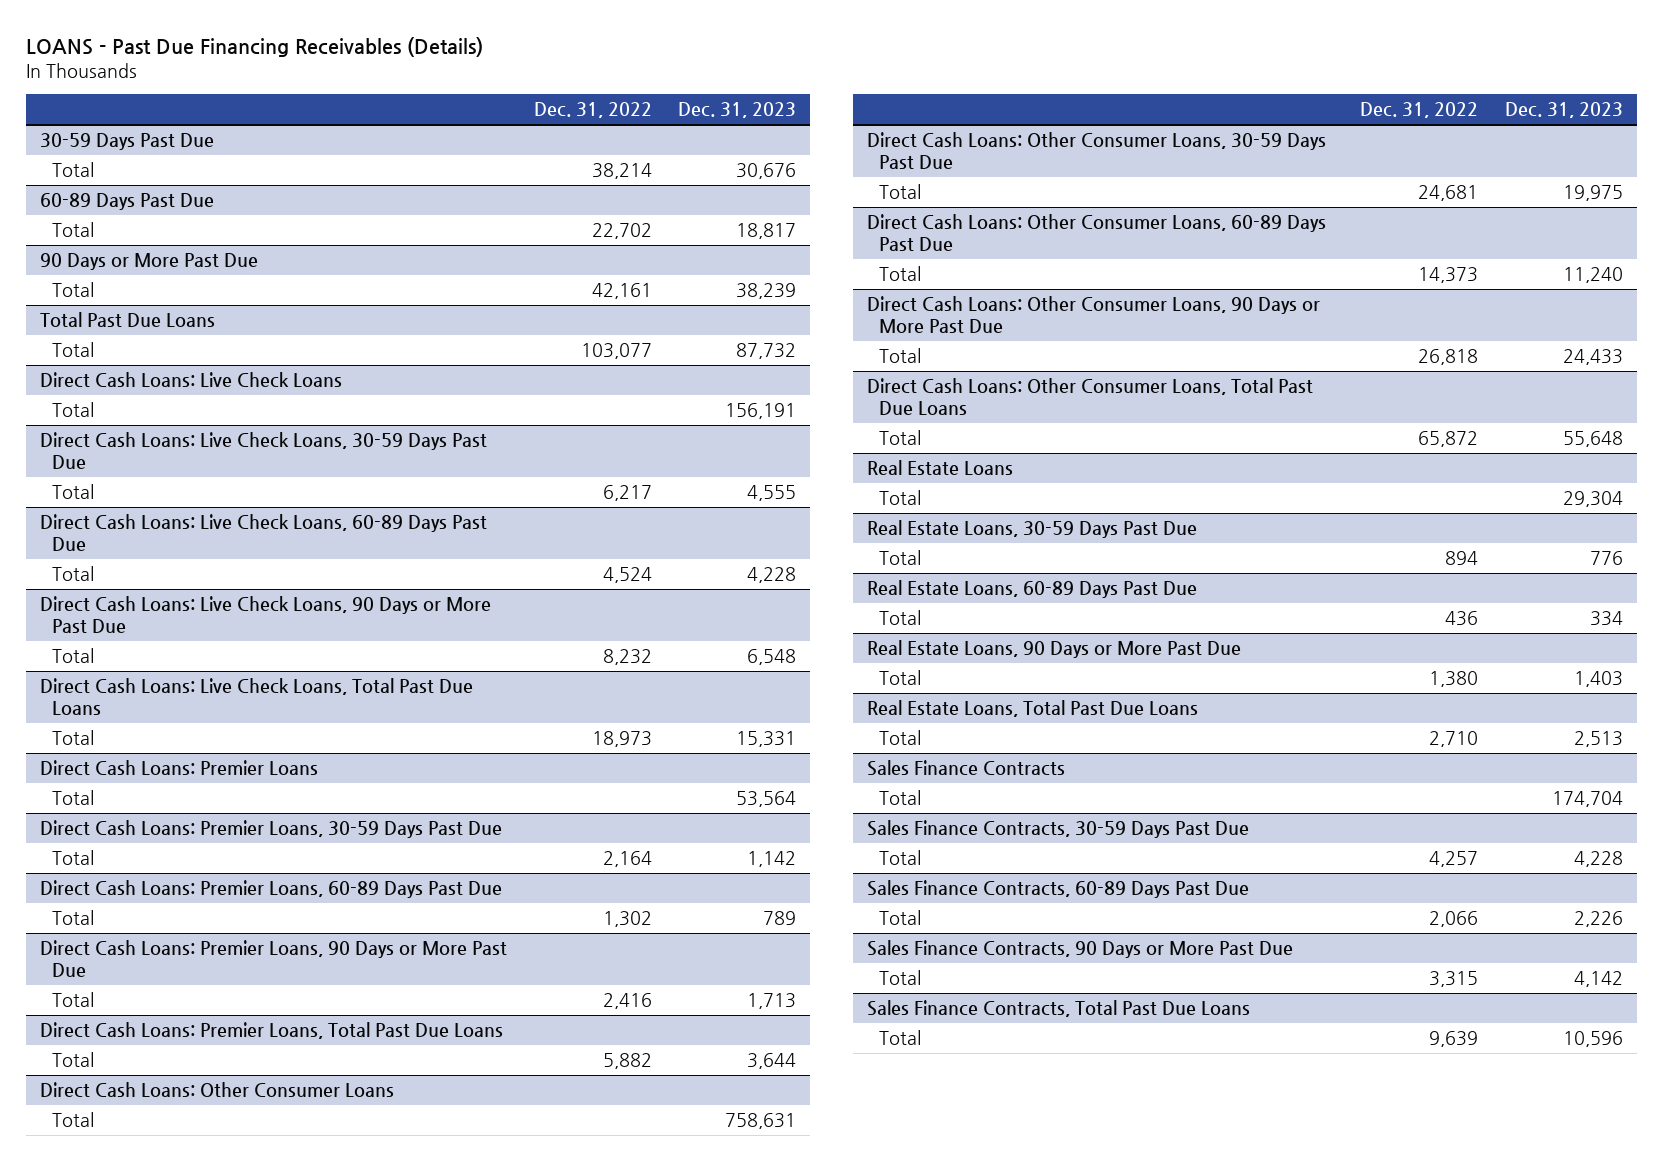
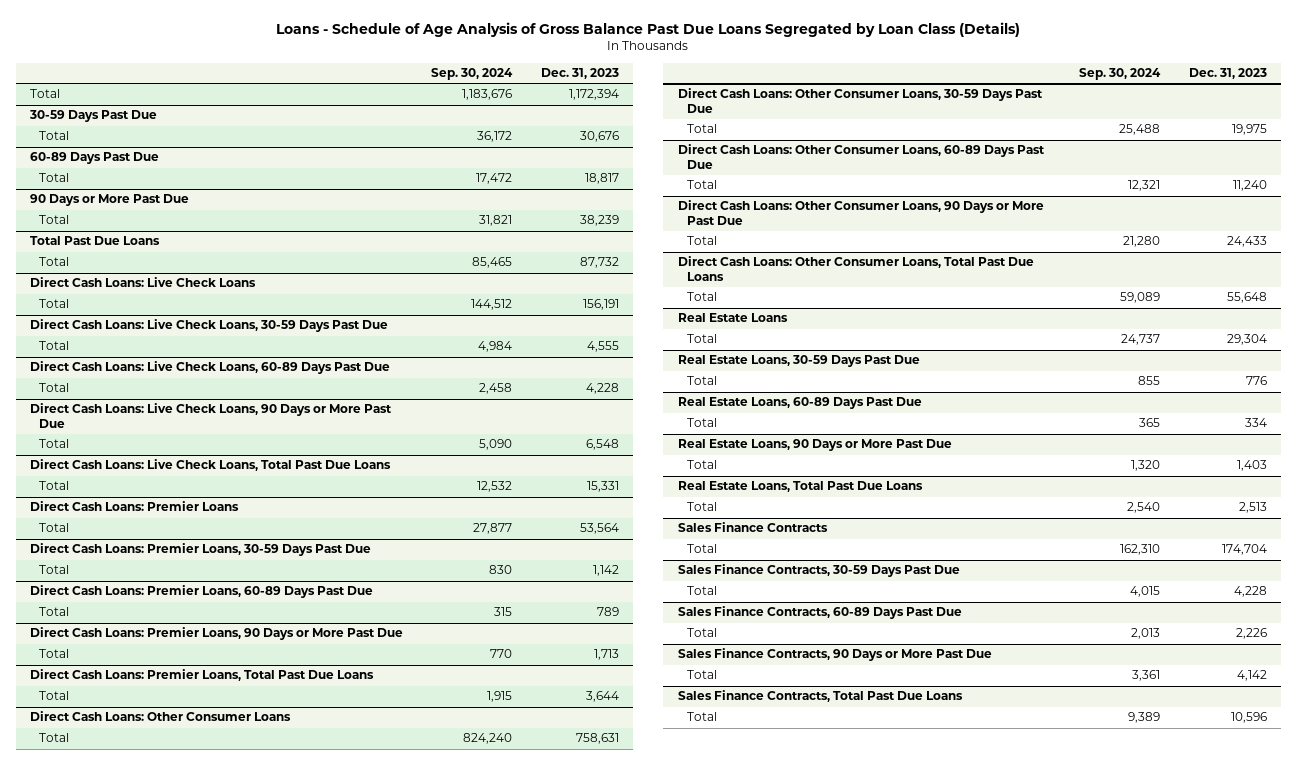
- LOANS - Past Due Financing Receivables (Details)
+ Loans - Schedule of Age Analysis of Gross Balance Past Due Loans Segregated by Loan Class (Details)
- | Dec. 31, 2022 | Dec. 31, 2023
+ | Sep. 30, 2024 | Dec. 31, 2023
+ Total | 1,183,676 | 1,172,394

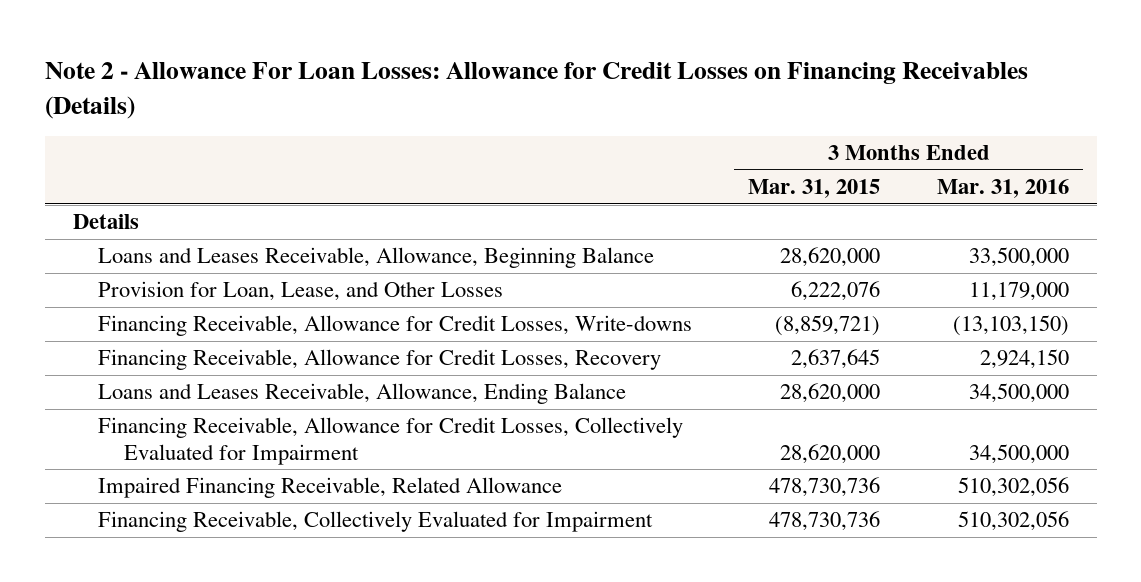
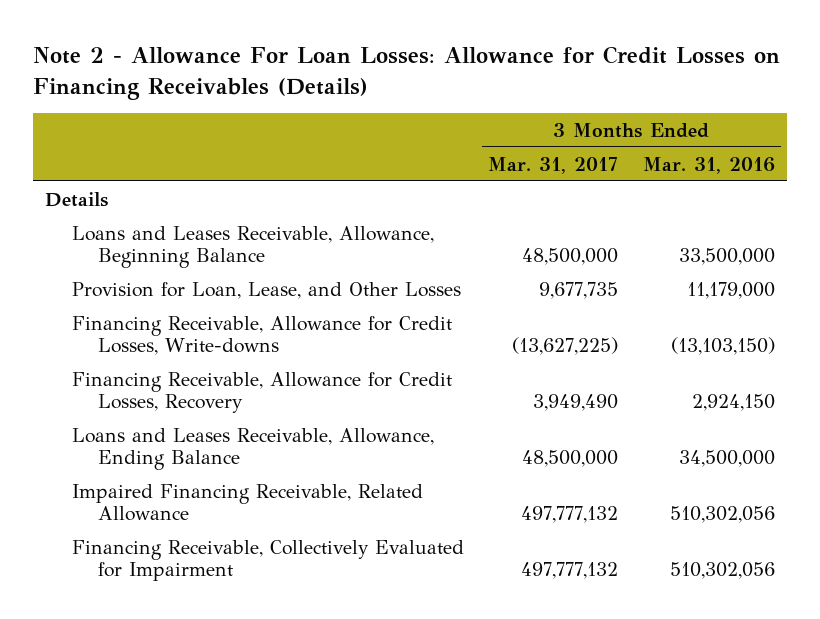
- | 3 Months Ended Mar. 31, 2015 | 3 Months Ended Mar. 31, 2016
+ | 3 Months Ended Mar. 31, 2017 | 3 Months Ended Mar. 31, 2016
- Financing Receivable, Allowance for Credit Losses, Collectively Evaluated for Impairment | 28,620,000 | 34,500,000

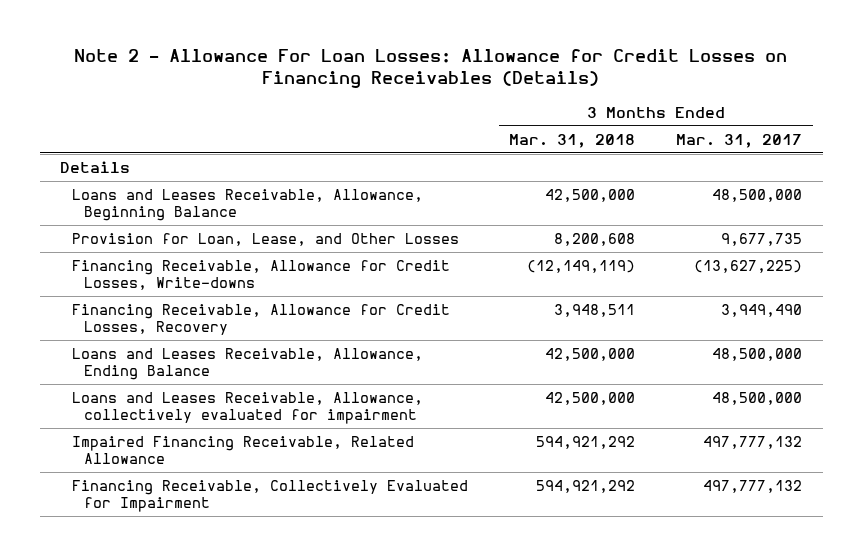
- | 3 Months Ended Mar. 31, 2017 | 3 Months Ended Mar. 31, 2016
+ | 3 Months Ended Mar. 31, 2018 | 3 Months Ended Mar. 31, 2017
+ Loans and Leases Receivable, Allowance, collectively evaluated for impairment | 42,500,000 | 48,500,000

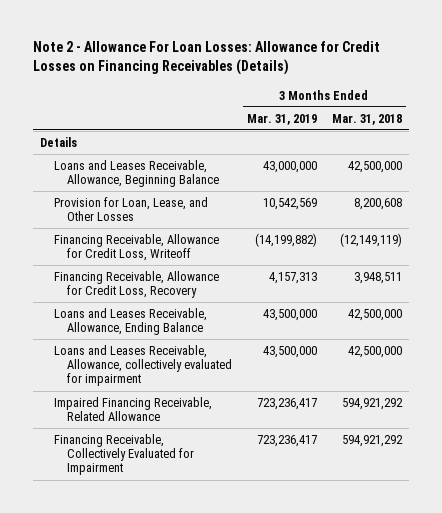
- | 3 Months Ended Mar. 31, 2018 | 3 Months Ended Mar. 31, 2017
+ | 3 Months Ended Mar. 31, 2019 | 3 Months Ended Mar. 31, 2018
- Financing Receivable, Allowance for Credit Losses, Write-downs | (12,149,119) | (13,627,225)
- Financing Receivable, Allowance for Credit Losses, Recovery | 3,948,511 | 3,949,490
+ Financing Receivable, Allowance for Credit Loss, Writeoff | (14,199,882) | (12,149,119)
+ Financing Receivable, Allowance for Credit Loss, Recovery | 4,157,313 | 3,948,511

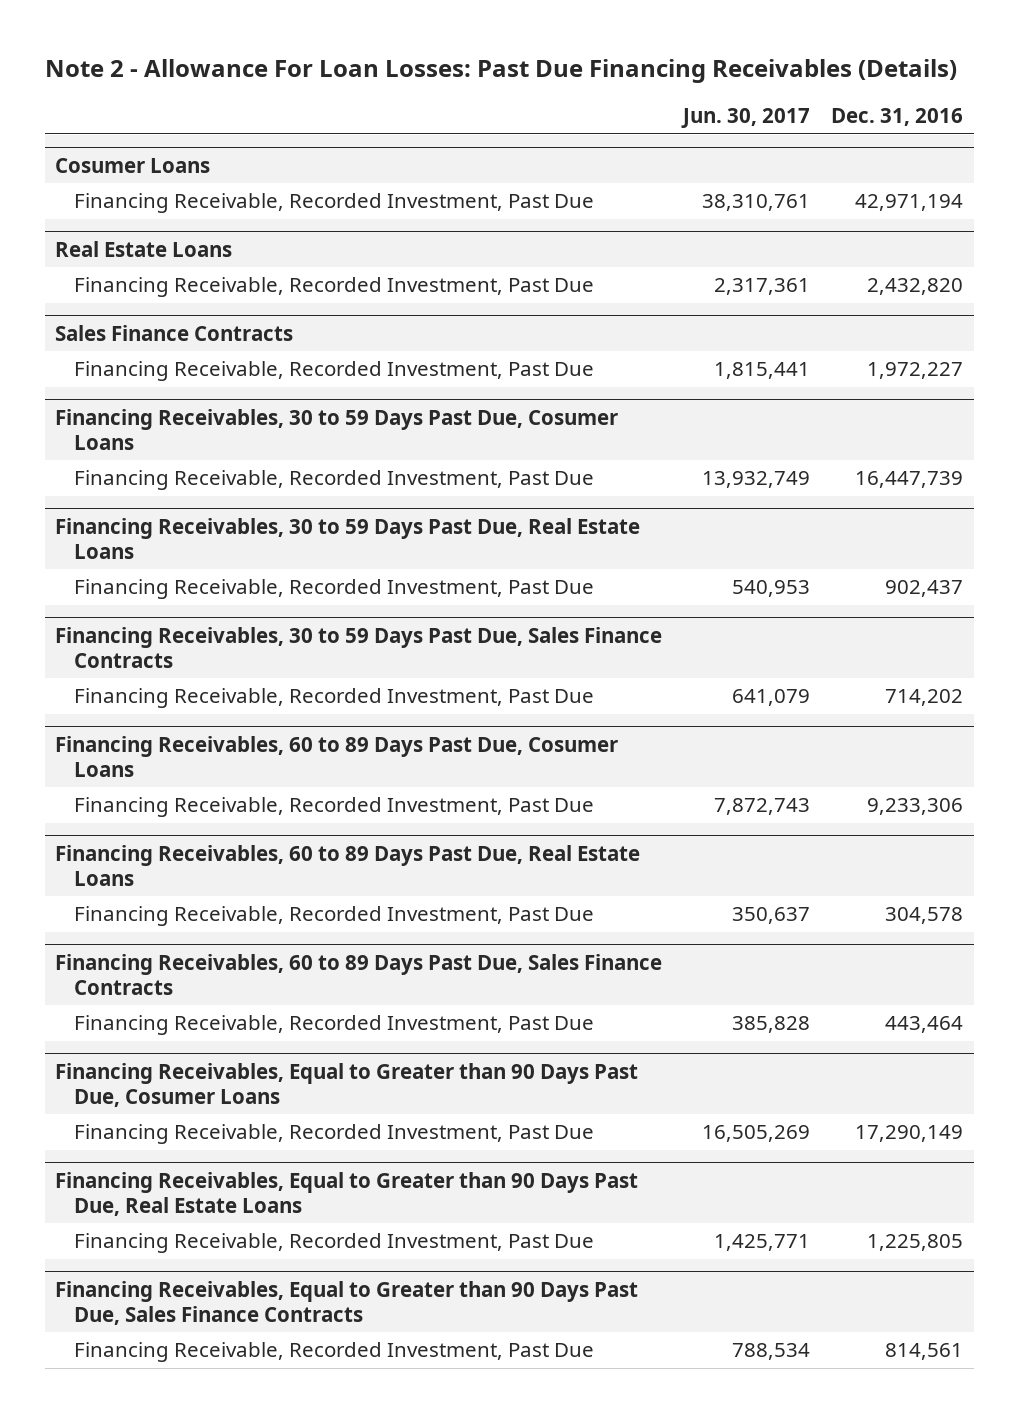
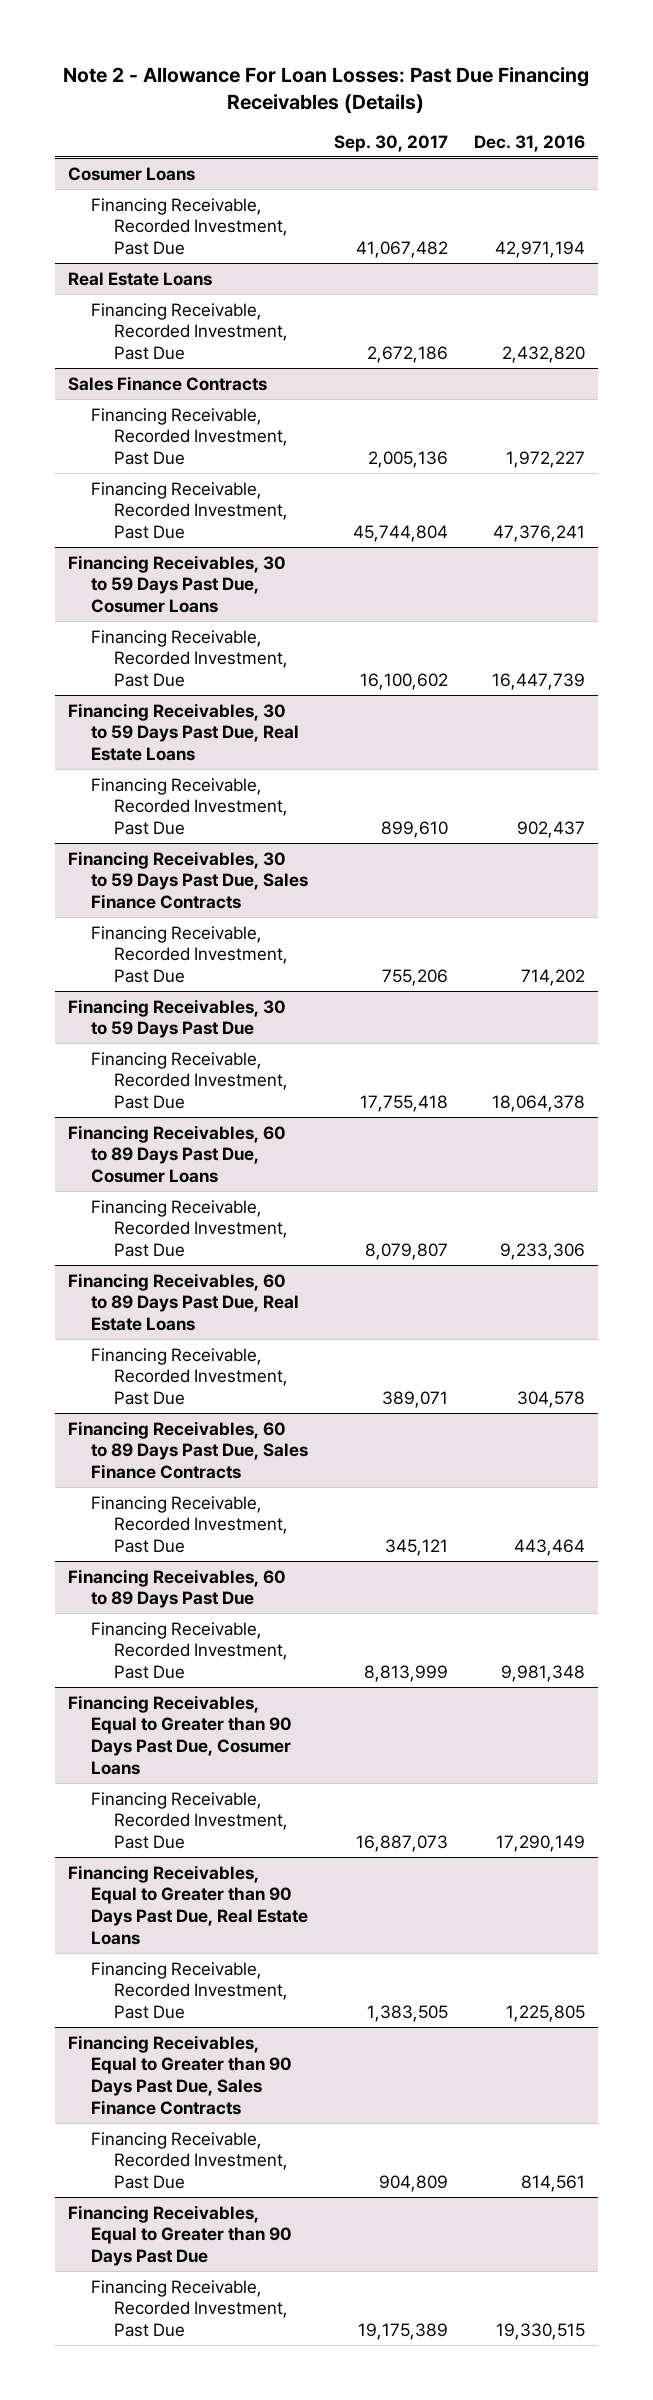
- | Jun. 30, 2017 | Dec. 31, 2016
+ | Sep. 30, 2017 | Dec. 31, 2016
@ Sales Finance Contracts
+ Financing Receivable, Recorded Investment, Past Due | 45,744,804 | 47,376,241
+ Financing Receivables, 30 to 59 Days Past Due
+ Financing Receivable, Recorded Investment, Past Due | 17,755,418 | 18,064,378
+ Financing Receivables, 60 to 89 Days Past Due
+ Financing Receivable, Recorded Investment, Past Due | 8,813,999 | 9,981,348
+ Financing Receivables, Equal to Greater than 90 Days Past Due
+ Financing Receivable, Recorded Investment, Past Due | 19,175,389 | 19,330,515

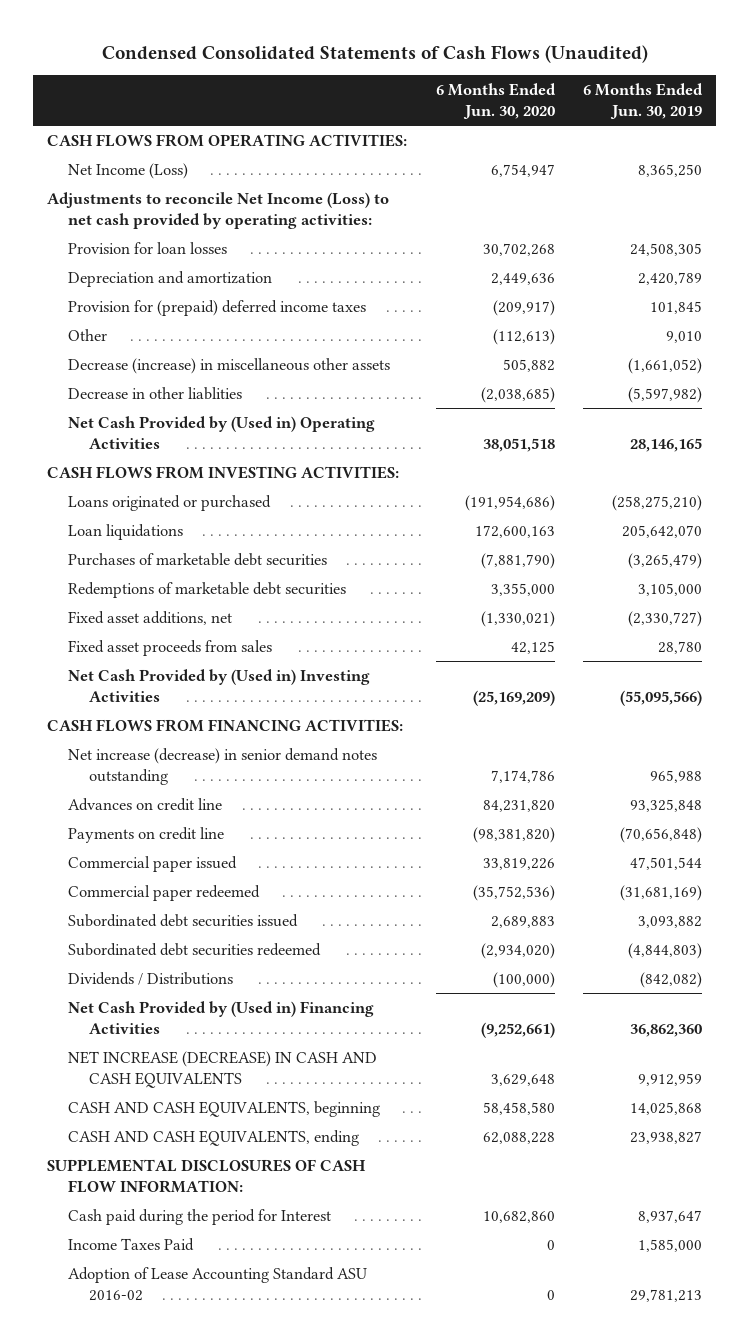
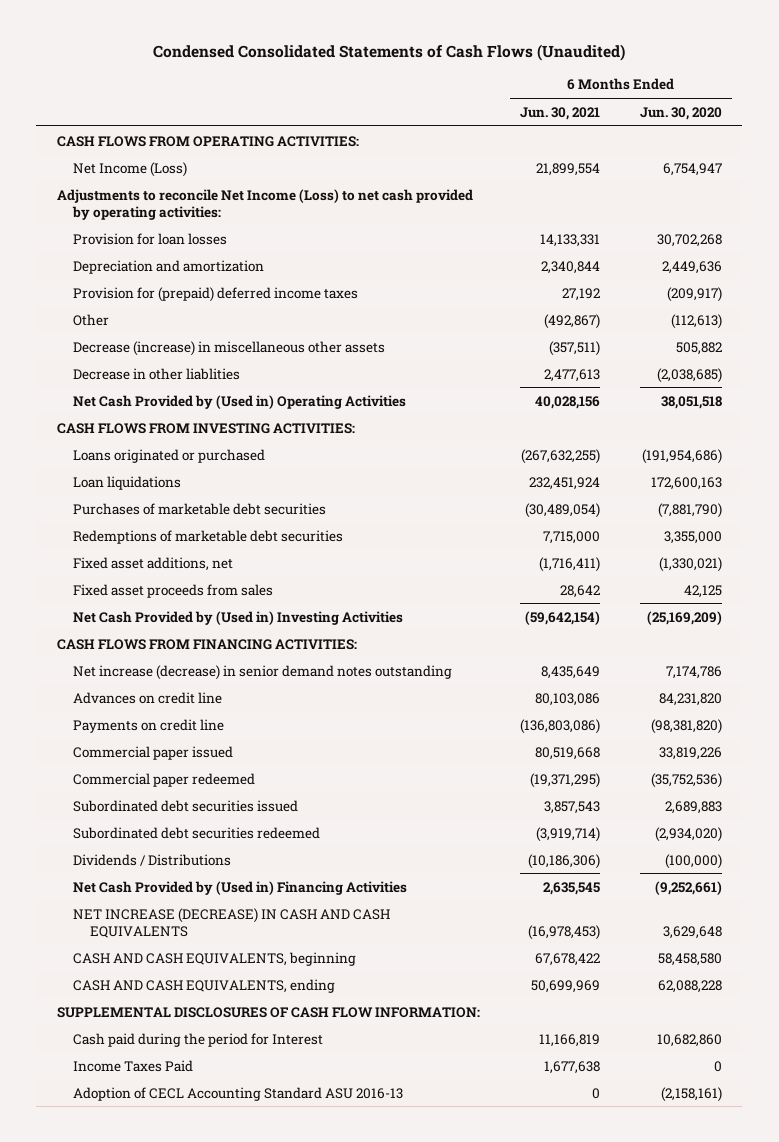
- | 6 Months Ended Jun. 30, 2020 | 6 Months Ended Jun. 30, 2019
+ | 6 Months Ended Jun. 30, 2021 | 6 Months Ended Jun. 30, 2020
- Adoption of Lease Accounting Standard ASU 2016-02 | 0 | 29,781,213
+ Adoption of CECL Accounting Standard ASU 2016-13 | 0 | (2,158,161)

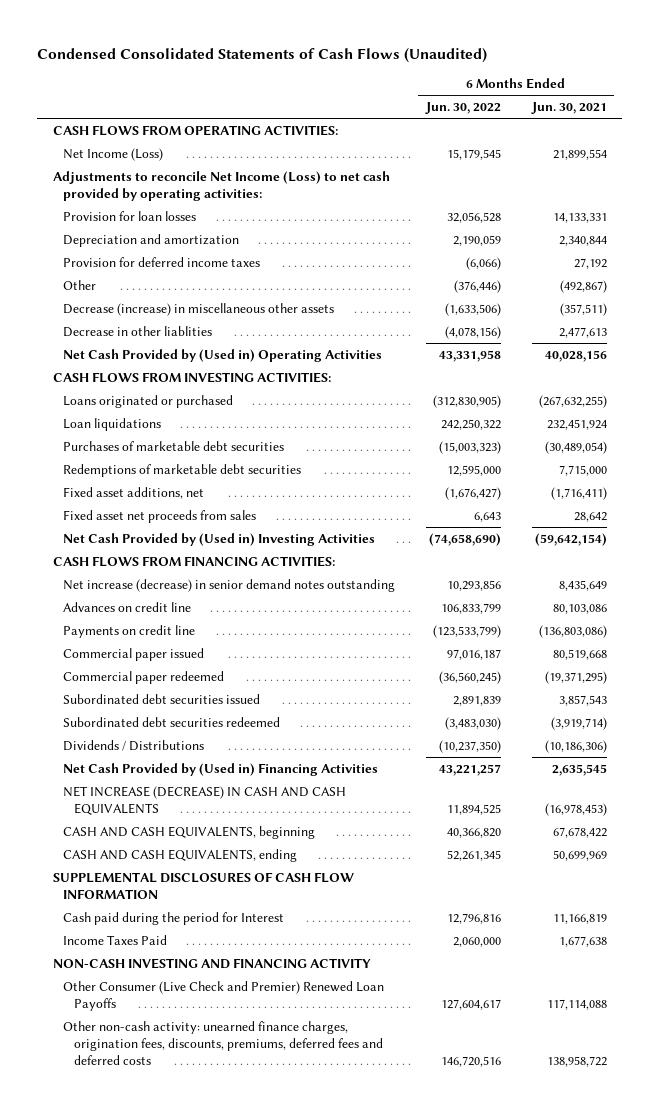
- | 6 Months Ended Jun. 30, 2021 | 6 Months Ended Jun. 30, 2020
+ | 6 Months Ended Jun. 30, 2022 | 6 Months Ended Jun. 30, 2021
- Provision for (prepaid) deferred income taxes | 27,192 | (209,917)
+ Provision for deferred income taxes | (6,066) | 27,192
- Fixed asset proceeds from sales | 28,642 | 42,125
+ Fixed asset net proceeds from sales | 6,643 | 28,642
- SUPPLEMENTAL DISCLOSURES OF CASH FLOW INFORMATION:
+ SUPPLEMENTAL DISCLOSURES OF CASH FLOW INFORMATION
- Adoption of CECL Accounting Standard ASU 2016-13 | 0 | (2,158,161)
+ NON-CASH INVESTING AND FINANCING ACTIVITY
+ Other Consumer (Live Check and Premier) Renewed Loan Payoffs | 127,604,617 | 117,114,088
+ Other non-cash activity: unearned finance charges, origination fees, discounts, premiums, deferred fees and deferred costs | 146,720,516 | 138,958,722

